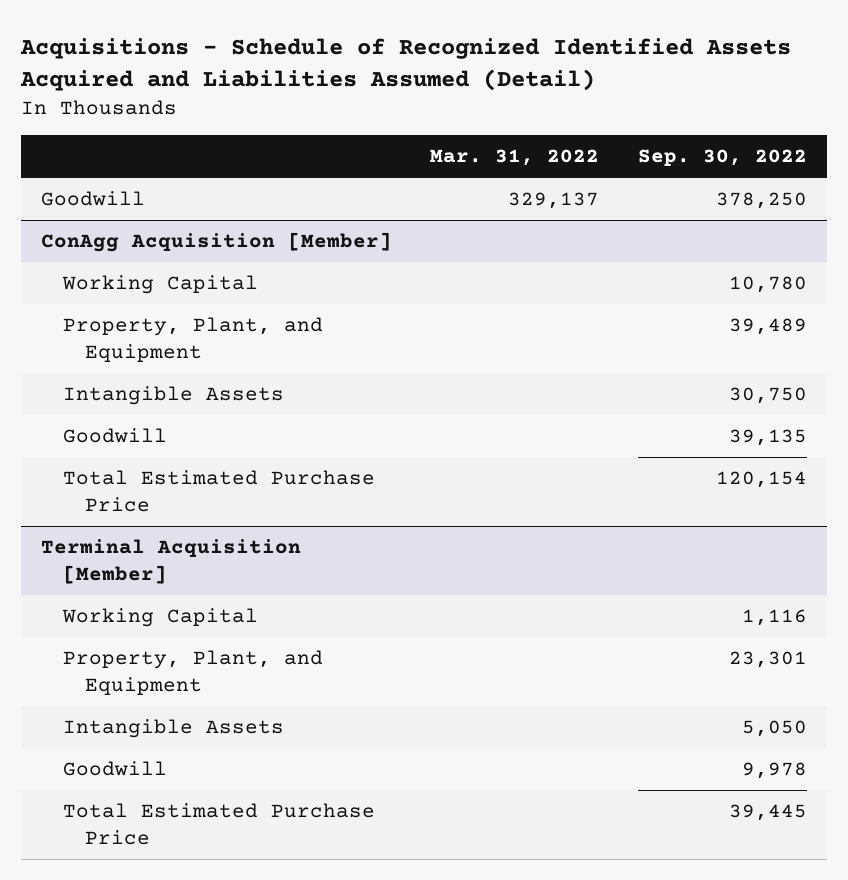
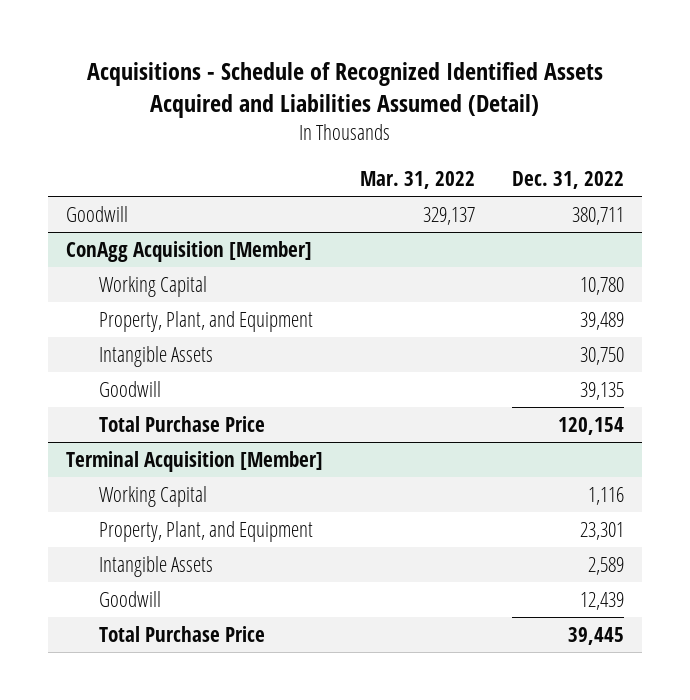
- | Mar. 31, 2022 | Sep. 30, 2022
+ | Mar. 31, 2022 | Dec. 31, 2022
@ ConAgg Acquisition [Member]
- Total Estimated Purchase Price | | 120,154
+ Total Purchase Price | | 120,154
@ Terminal Acquisition [Member]
- Total Estimated Purchase Price | | 39,445
+ Total Purchase Price | | 39,445

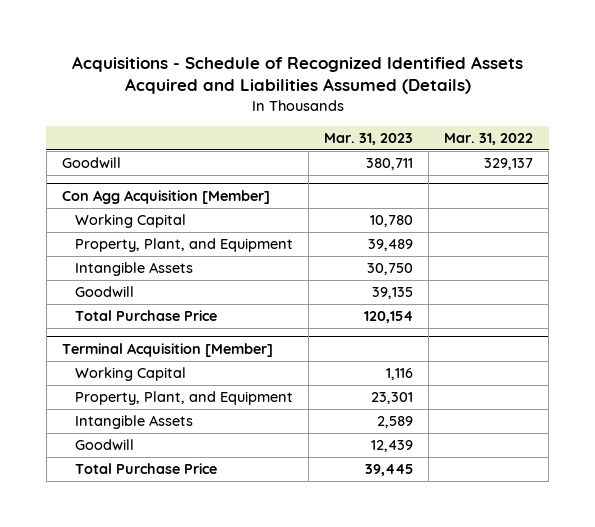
- Acquisitions - Schedule of Recognized Identified Assets Acquired and Liabilities Assumed (Detail)
+ Acquisitions - Schedule of Recognized Identified Assets Acquired and Liabilities Assumed (Details)
- | Mar. 31, 2022 | Dec. 31, 2022
+ | Mar. 31, 2023 | Mar. 31, 2022
- ConAgg Acquisition [Member]
+ Con Agg Acquisition [Member]

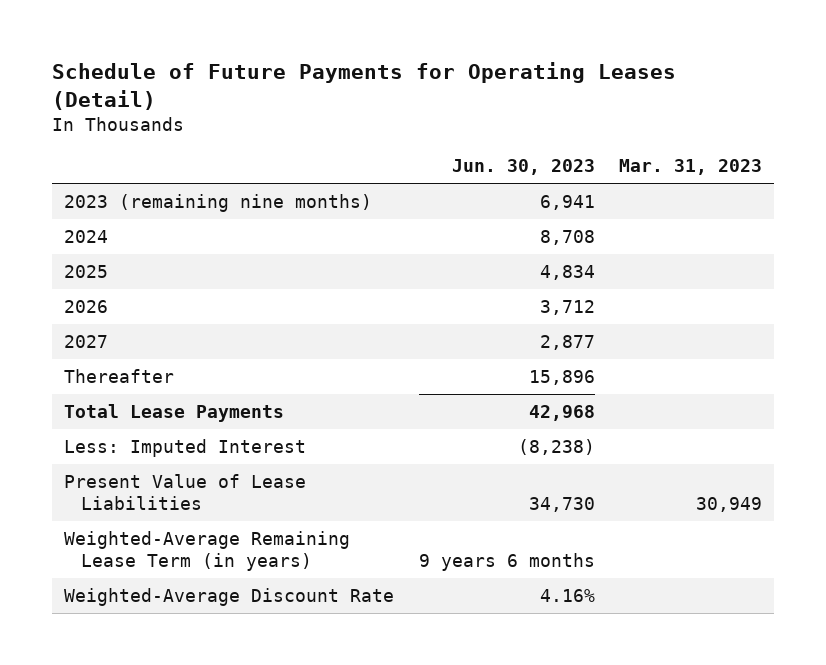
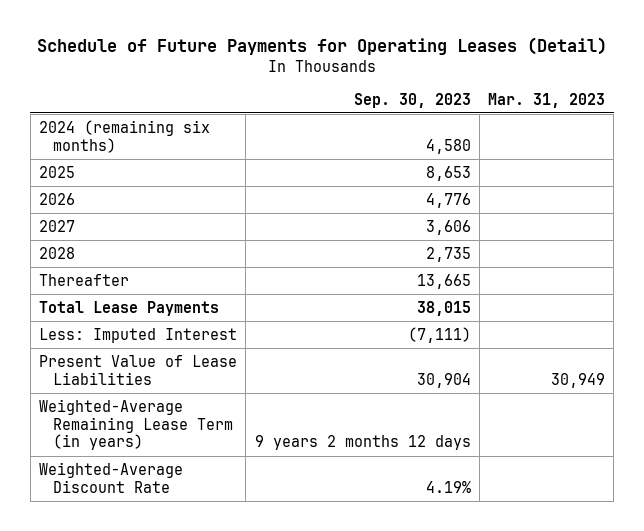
- | Jun. 30, 2023 | Mar. 31, 2023
+ | Sep. 30, 2023 | Mar. 31, 2023
- 2023 (remaining nine months) | 6,941 |
- 2024 | 8,708 |
+ 2024 (remaining six months) | 4,580 |
+ 2028 | 2,735 |

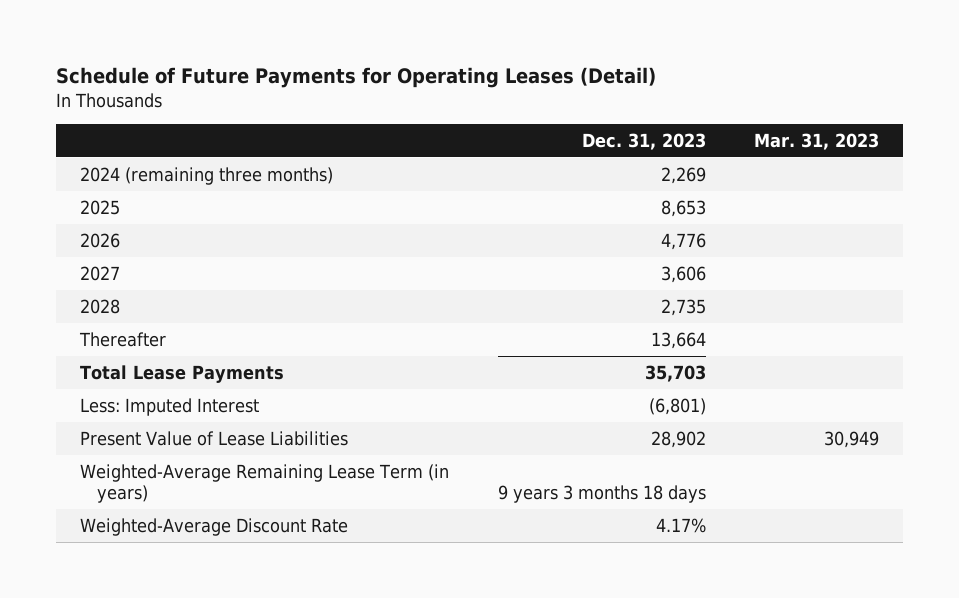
- | Sep. 30, 2023 | Mar. 31, 2023
+ | Dec. 31, 2023 | Mar. 31, 2023
- 2024 (remaining six months) | 4,580 |
+ 2024 (remaining three months) | 2,269 |

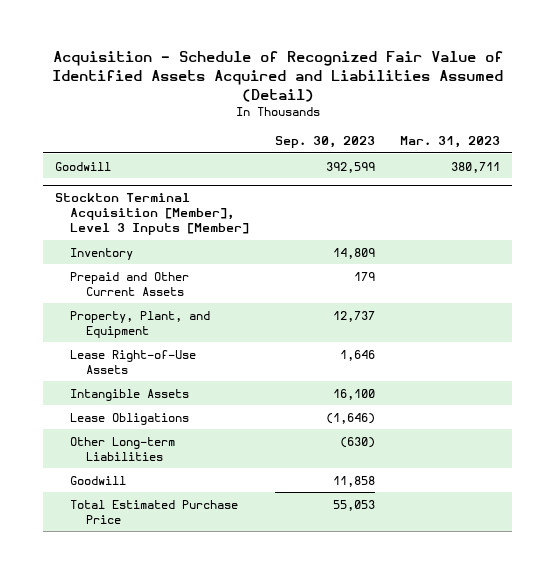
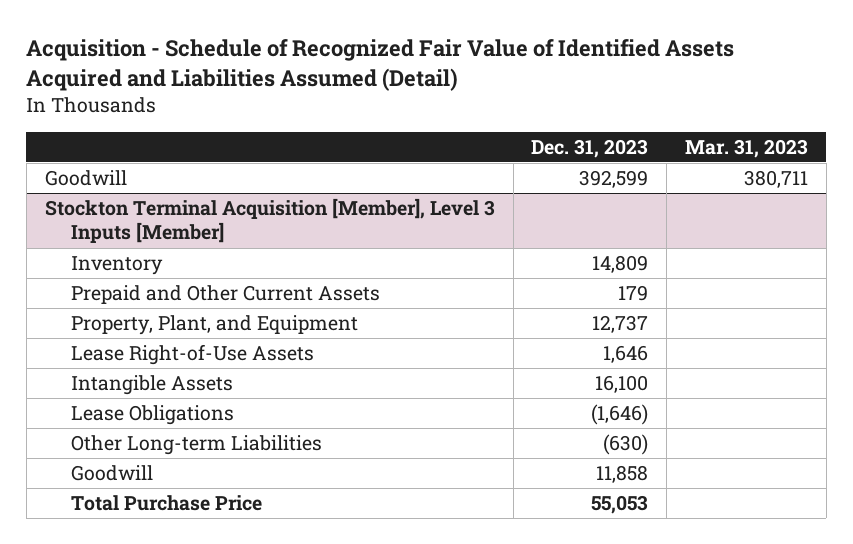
- | Sep. 30, 2023 | Mar. 31, 2023
+ | Dec. 31, 2023 | Mar. 31, 2023
@ Stockton Terminal Acquisition [Member], Level 3 Inputs [Member]
- Total Estimated Purchase Price | 55,053 |
+ Total Purchase Price | 55,053 |

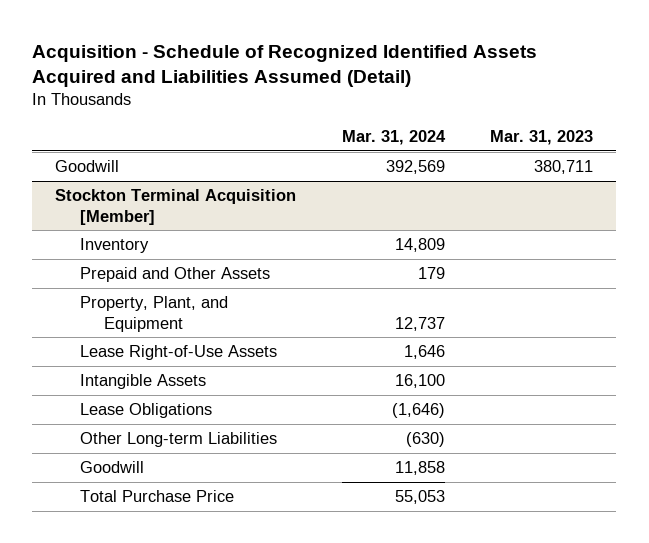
- Acquisition - Schedule of Recognized Fair Value of Identified Assets Acquired and Liabilities Assumed (Detail)
+ Acquisition - Schedule of Recognized Identified Assets Acquired and Liabilities Assumed (Detail)
- | Dec. 31, 2023 | Mar. 31, 2023
+ | Mar. 31, 2024 | Mar. 31, 2023
- Stockton Terminal Acquisition [Member], Level 3 Inputs [Member]
+ Stockton Terminal Acquisition [Member]
- Prepaid and Other Current Assets | 179 |
+ Prepaid and Other Assets | 179 |

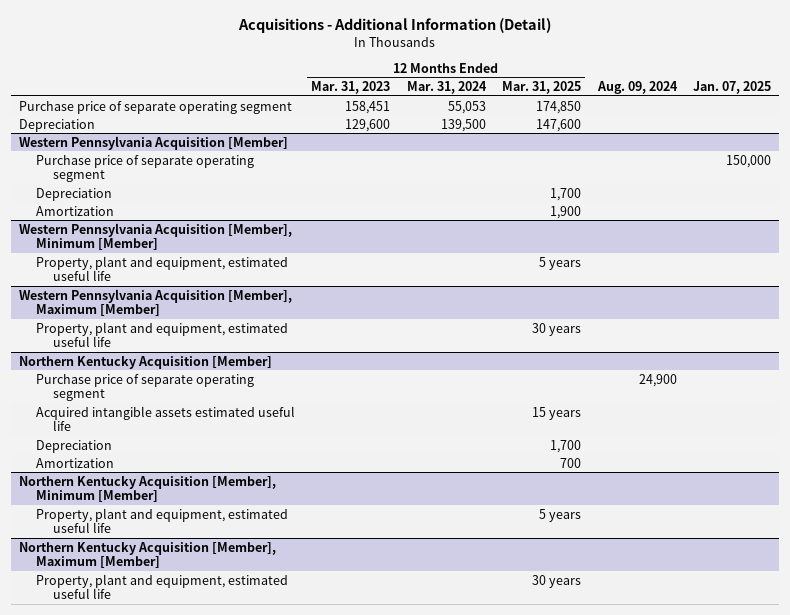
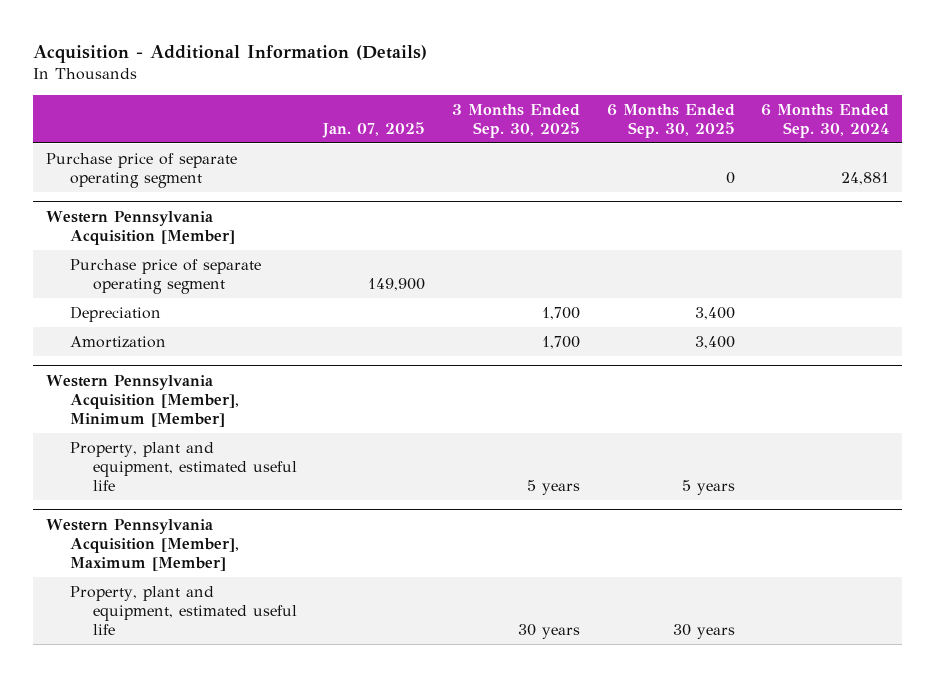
- Acquisitions - Additional Information (Detail)
+ Acquisition - Additional Information (Details)
- | 12 Months Ended Mar. 31, 2023 | 12 Months Ended Mar. 31, 2024 | 12 Months Ended Mar. 31, 2025 | Aug. 09, 2024 | Jan. 07, 2025
+ | Jan. 07, 2025 | 3 Months Ended Sep. 30, 2025 | 6 Months Ended Sep. 30, 2025 | 6 Months Ended Sep. 30, 2024
- Depreciation | 129,600 | 139,500 | 147,600 | |
@ Western Pennsylvania Acquisition [Member]
- Purchase price of separate operating segment | | | | | 150,000
+ Purchase price of separate operating segment | 149,900 | | |
- Northern Kentucky Acquisition [Member]
- Purchase price of separate operating segment | | | | 24,900 |
- Acquired intangible assets estimated useful life | | | 15 years | |
- Depreciation | | | 1,700 | |
- Amortization | | | 700 | |
- Northern Kentucky Acquisition [Member], Minimum [Member]
- Property, plant and equipment, estimated useful life | | | 5 years | |
- Northern Kentucky Acquisition [Member], Maximum [Member]
- Property, plant and equipment, estimated useful life | | | 30 years | |

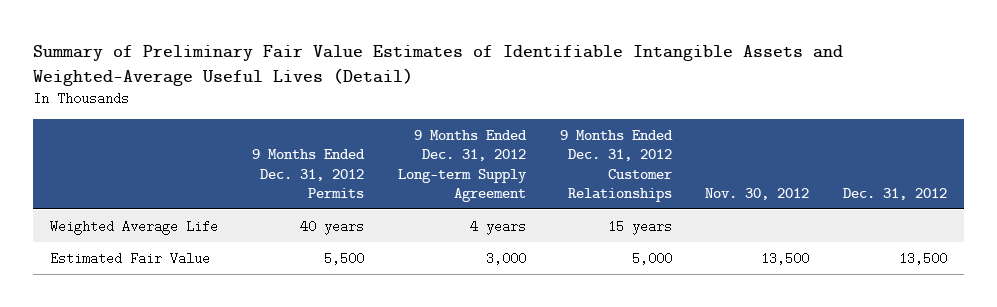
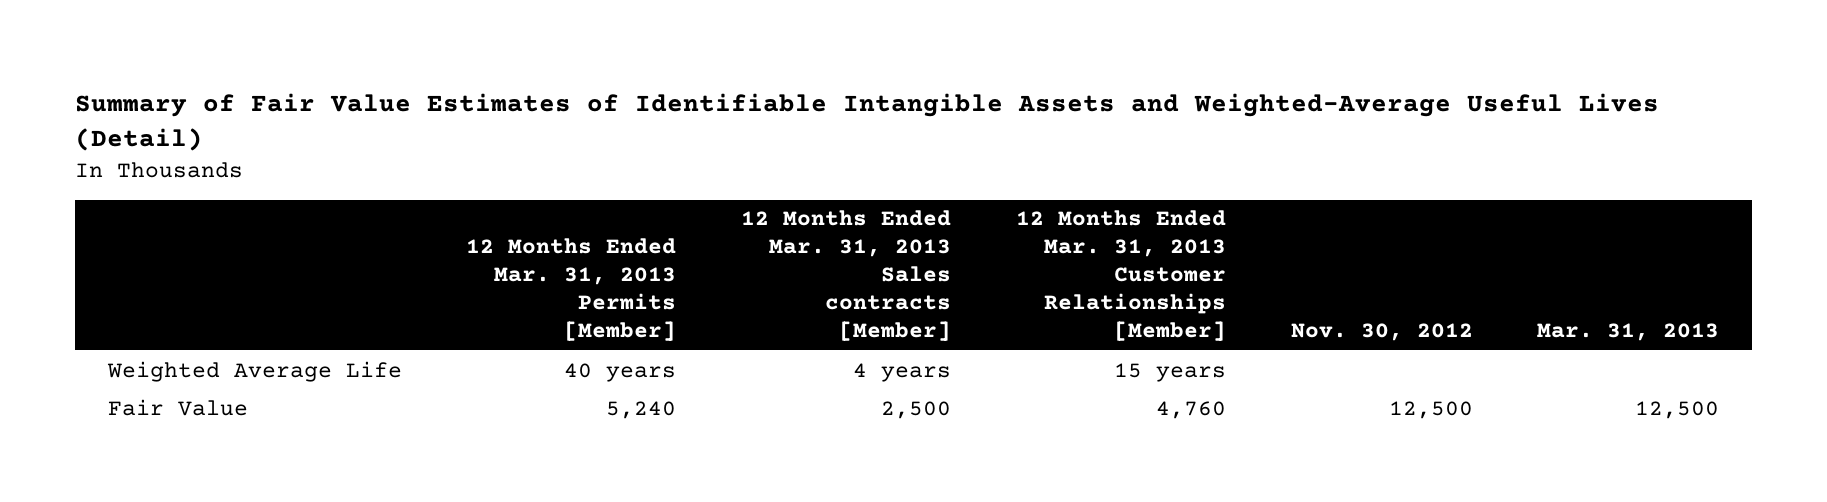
- Summary of Preliminary Fair Value Estimates of Identifiable Intangible Assets and Weighted-Average Useful Lives (Detail)
+ Summary of Fair Value Estimates of Identifiable Intangible Assets and Weighted-Average Useful Lives (Detail)
- | 9 Months Ended Dec. 31, 2012 Permits | 9 Months Ended Dec. 31, 2012 Long-term Supply Agreement | 9 Months Ended Dec. 31, 2012 Customer Relationships | Nov. 30, 2012 | Dec. 31, 2012
+ | 12 Months Ended Mar. 31, 2013 Permits [Member] | 12 Months Ended Mar. 31, 2013 Sales contracts [Member] | 12 Months Ended Mar. 31, 2013 Customer Relationships [Member] | Nov. 30, 2012 | Mar. 31, 2013
- Estimated Fair Value | 5,500 | 3,000 | 5,000 | 13,500 | 13,500
+ Fair Value | 5,240 | 2,500 | 4,760 | 12,500 | 12,500

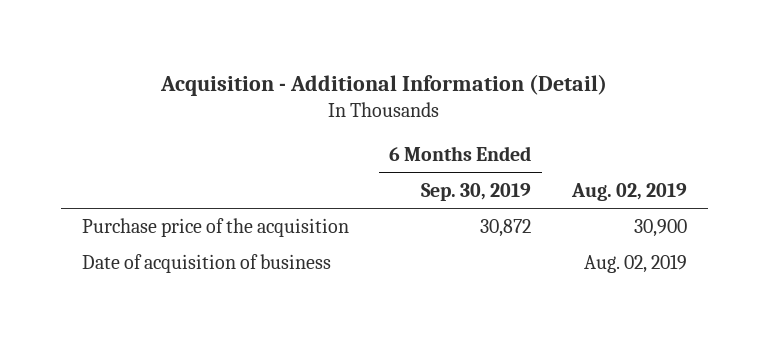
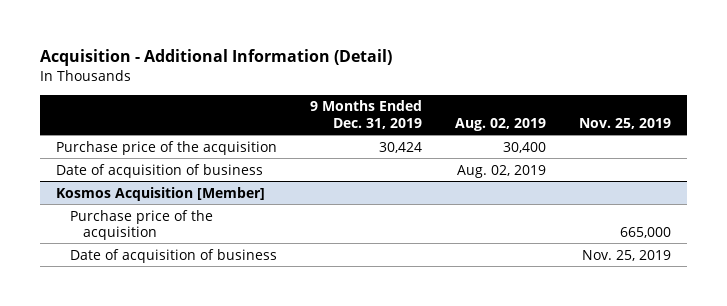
- | 6 Months Ended Sep. 30, 2019 | Aug. 02, 2019
+ | 9 Months Ended Dec. 31, 2019 | Aug. 02, 2019 | Nov. 25, 2019
- Purchase price of the acquisition | 30,872 | 30,900
+ Purchase price of the acquisition | 30,424 | 30,400 |
+ Kosmos Acquisition [Member]
+ Purchase price of the acquisition | | | 665,000
+ Date of acquisition of business | | | Nov. 25, 2019

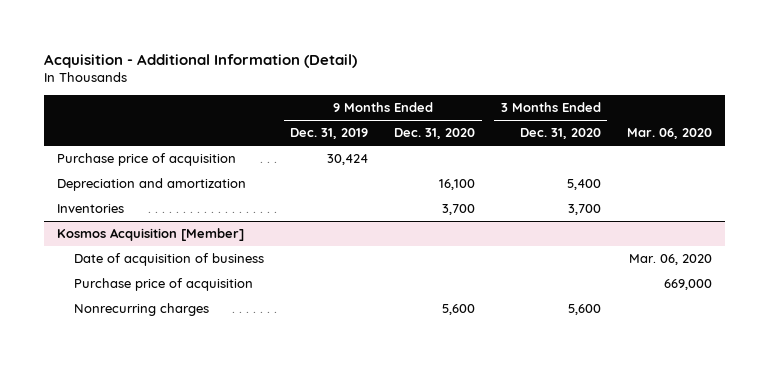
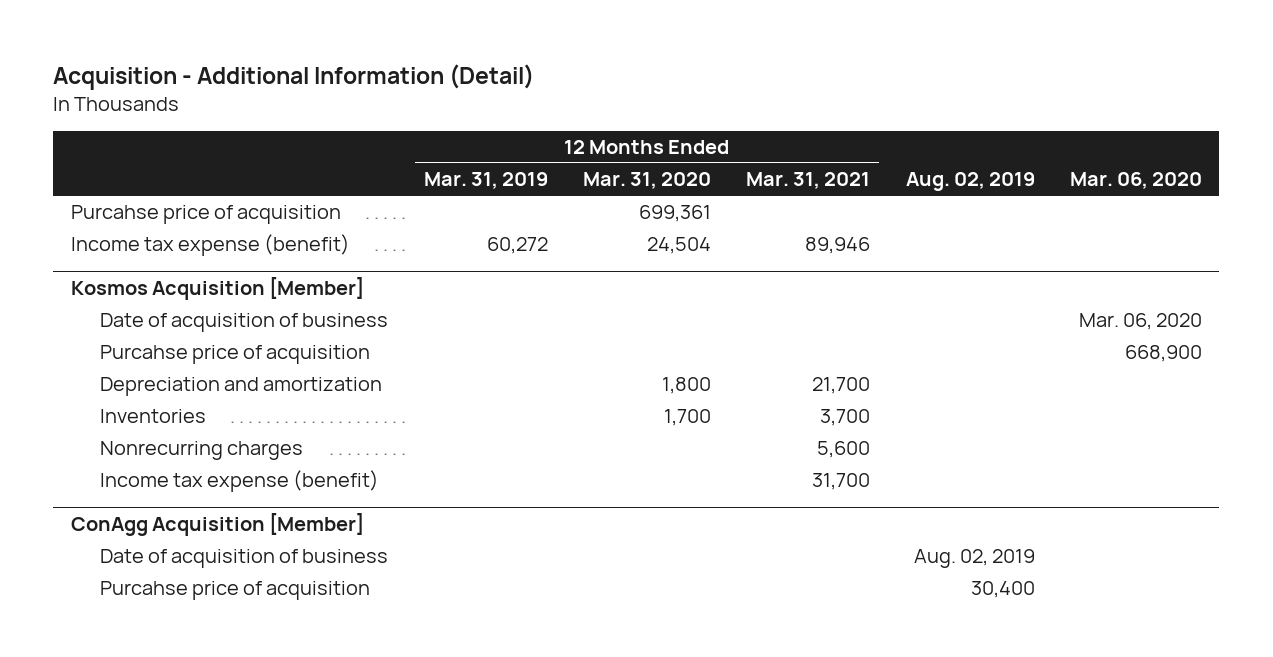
- | 9 Months Ended Dec. 31, 2019 | 9 Months Ended Dec. 31, 2020 | 3 Months Ended Dec. 31, 2020 | Mar. 06, 2020
+ | 12 Months Ended Mar. 31, 2019 | 12 Months Ended Mar. 31, 2020 | 12 Months Ended Mar. 31, 2021 | Aug. 02, 2019 | Mar. 06, 2020
- Purchase price of acquisition | 30,424 | | |
- Depreciation and amortization | | 16,100 | 5,400 |
- Inventories | | 3,700 | 3,700 |
+ Purcahse price of acquisition | | 699,361 | | |
+ Income tax expense (benefit) | 60,272 | 24,504 | 89,946 | |
@ Kosmos Acquisition [Member]
- Purchase price of acquisition | | | | 669,000
+ Purcahse price of acquisition | | | | | 668,900
+ Depreciation and amortization | | 1,800 | 21,700 | |
+ Inventories | | 1,700 | 3,700 | |
+ Income tax expense (benefit) | | | 31,700 | |
+ ConAgg Acquisition [Member]
+ Date of acquisition of business | | | | Aug. 02, 2019 |
+ Purcahse price of acquisition | | | | 30,400 |

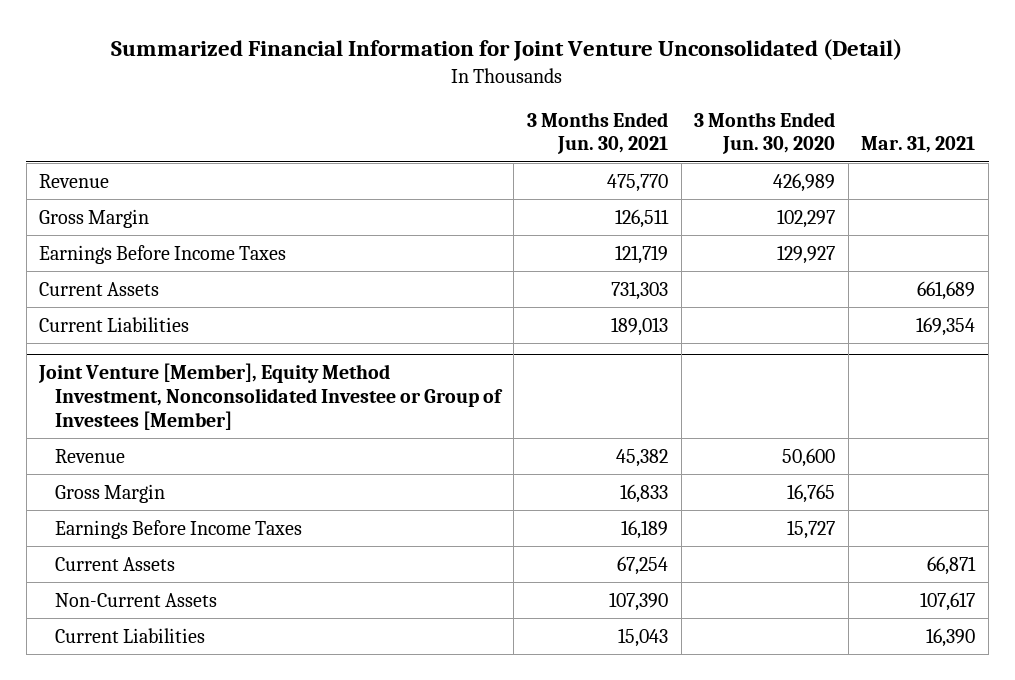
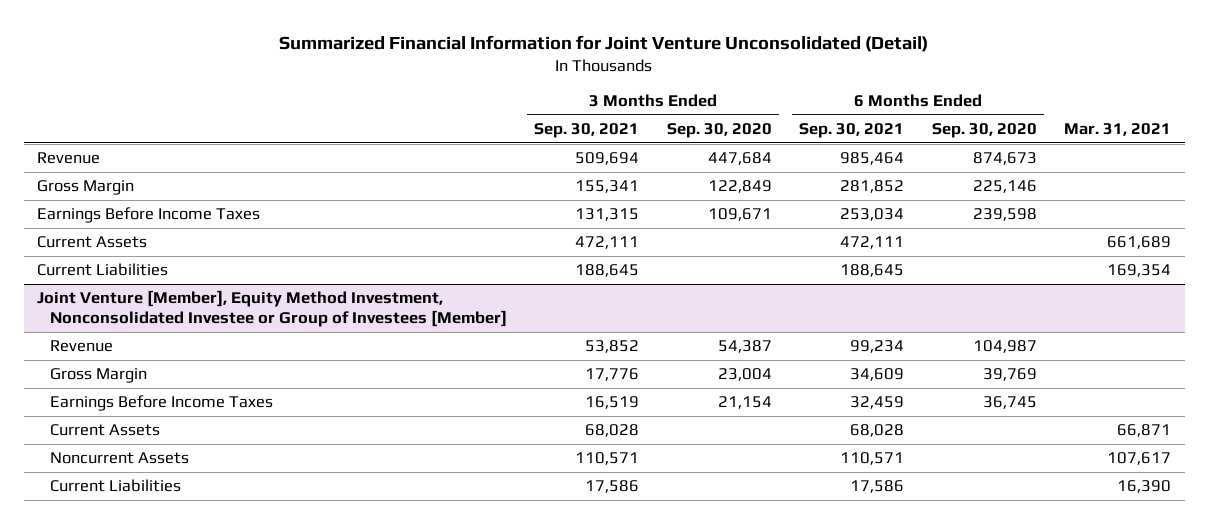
- | 3 Months Ended Jun. 30, 2021 | 3 Months Ended Jun. 30, 2020 | Mar. 31, 2021
+ | 3 Months Ended Sep. 30, 2021 | 3 Months Ended Sep. 30, 2020 | 6 Months Ended Sep. 30, 2021 | 6 Months Ended Sep. 30, 2020 | Mar. 31, 2021
@ Joint Venture [Member], Equity Method Investment, Nonconsolidated Investee or Group of Investees [Member]
- Non-Current Assets | 107,390 | | 107,617
+ Noncurrent Assets | 110,571 | | 110,571 | | 107,617

